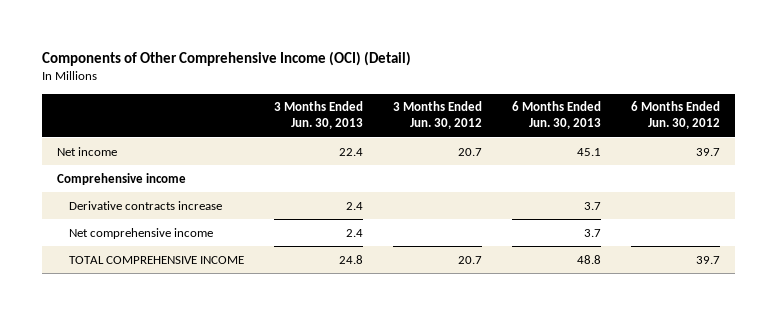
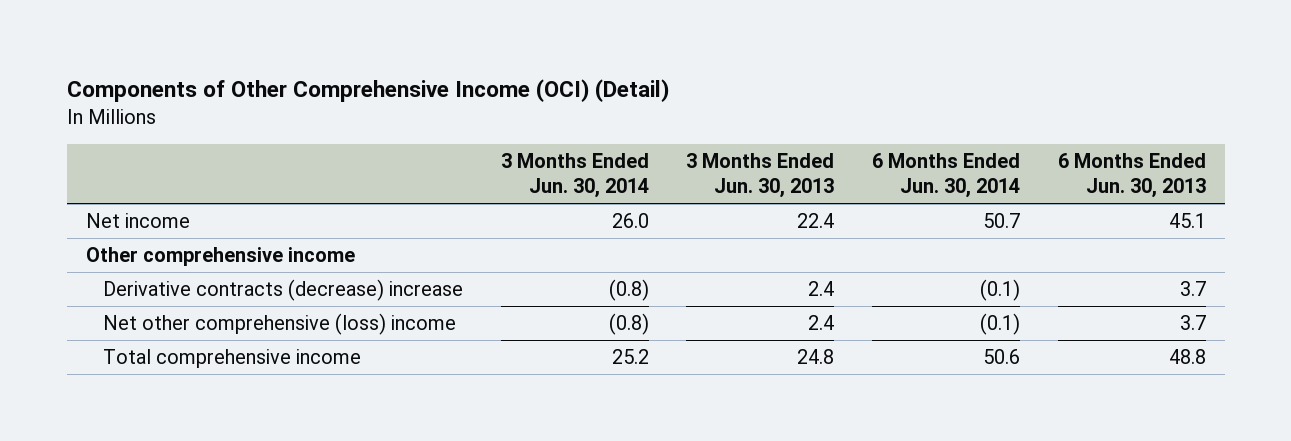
- | 3 Months Ended Jun. 30, 2013 | 3 Months Ended Jun. 30, 2012 | 6 Months Ended Jun. 30, 2013 | 6 Months Ended Jun. 30, 2012
+ | 3 Months Ended Jun. 30, 2014 | 3 Months Ended Jun. 30, 2013 | 6 Months Ended Jun. 30, 2014 | 6 Months Ended Jun. 30, 2013
- Comprehensive income
- Derivative contracts increase | 2.4 | | 3.7 |
- Net comprehensive income | 2.4 | | 3.7 |
- TOTAL COMPREHENSIVE INCOME | 24.8 | 20.7 | 48.8 | 39.7
+ Other comprehensive income
+ Derivative contracts (decrease) increase | (0.8) | 2.4 | (0.1) | 3.7
+ Net other comprehensive (loss) income | (0.8) | 2.4 | (0.1) | 3.7
+ Total comprehensive income | 25.2 | 24.8 | 50.6 | 48.8

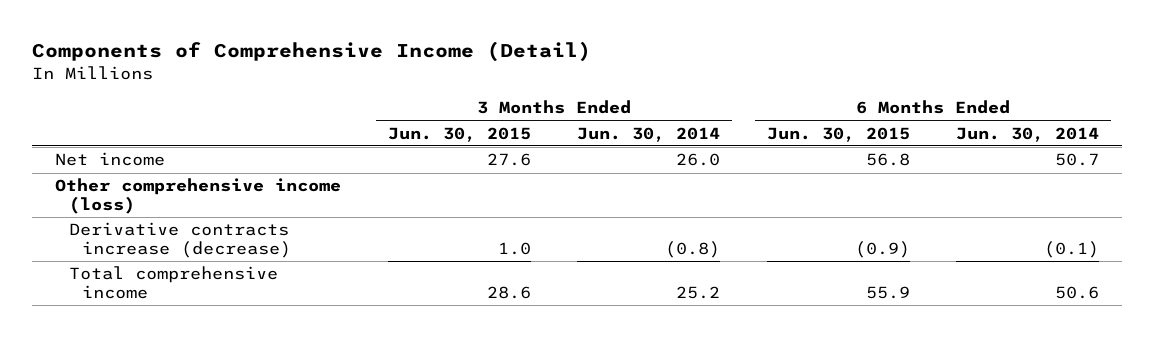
- Components of Other Comprehensive Income (OCI) (Detail)
+ Components of Comprehensive Income (Detail)
- | 3 Months Ended Jun. 30, 2014 | 3 Months Ended Jun. 30, 2013 | 6 Months Ended Jun. 30, 2014 | 6 Months Ended Jun. 30, 2013
+ | 3 Months Ended Jun. 30, 2015 | 3 Months Ended Jun. 30, 2014 | 6 Months Ended Jun. 30, 2015 | 6 Months Ended Jun. 30, 2014
- Other comprehensive income
- Derivative contracts (decrease) increase | (0.8) | 2.4 | (0.1) | 3.7
- Net other comprehensive (loss) income | (0.8) | 2.4 | (0.1) | 3.7
+ Other comprehensive income (loss)
+ Derivative contracts increase (decrease) | 1.0 | (0.8) | (0.9) | (0.1)

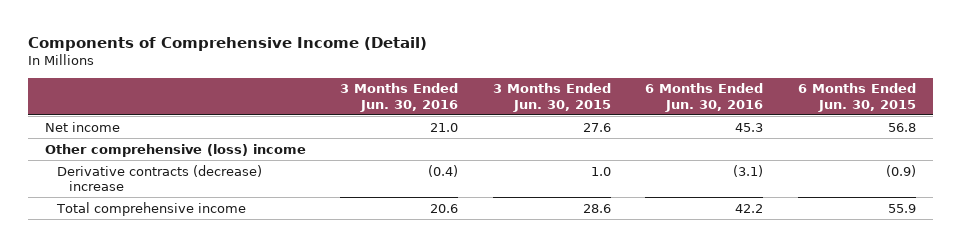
- | 3 Months Ended Jun. 30, 2015 | 3 Months Ended Jun. 30, 2014 | 6 Months Ended Jun. 30, 2015 | 6 Months Ended Jun. 30, 2014
+ | 3 Months Ended Jun. 30, 2016 | 3 Months Ended Jun. 30, 2015 | 6 Months Ended Jun. 30, 2016 | 6 Months Ended Jun. 30, 2015
- Other comprehensive income (loss)
- Derivative contracts increase (decrease) | 1.0 | (0.8) | (0.9) | (0.1)
+ Other comprehensive (loss) income
+ Derivative contracts (decrease) increase | (0.4) | 1.0 | (3.1) | (0.9)

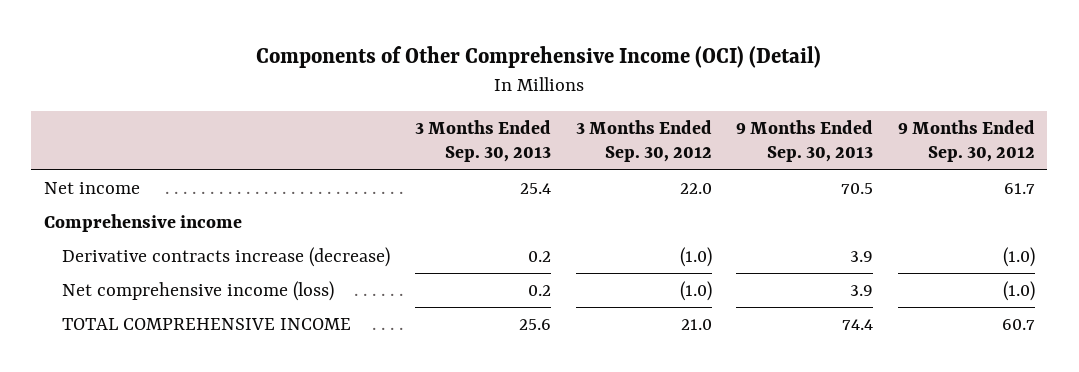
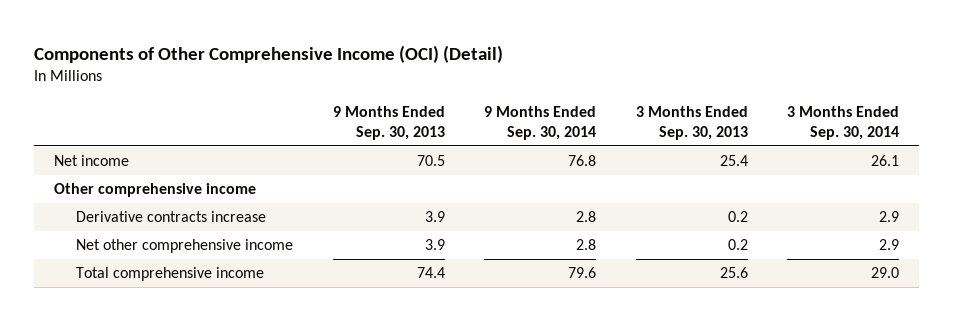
- | 3 Months Ended Sep. 30, 2013 | 3 Months Ended Sep. 30, 2012 | 9 Months Ended Sep. 30, 2013 | 9 Months Ended Sep. 30, 2012
+ | 9 Months Ended Sep. 30, 2013 | 9 Months Ended Sep. 30, 2014 | 3 Months Ended Sep. 30, 2013 | 3 Months Ended Sep. 30, 2014
- Comprehensive income
- Derivative contracts increase (decrease) | 0.2 | (1.0) | 3.9 | (1.0)
- Net comprehensive income (loss) | 0.2 | (1.0) | 3.9 | (1.0)
- TOTAL COMPREHENSIVE INCOME | 25.6 | 21.0 | 74.4 | 60.7
+ Other comprehensive income
+ Derivative contracts increase | 3.9 | 2.8 | 0.2 | 2.9
+ Net other comprehensive income | 3.9 | 2.8 | 0.2 | 2.9
+ Total comprehensive income | 74.4 | 79.6 | 25.6 | 29.0

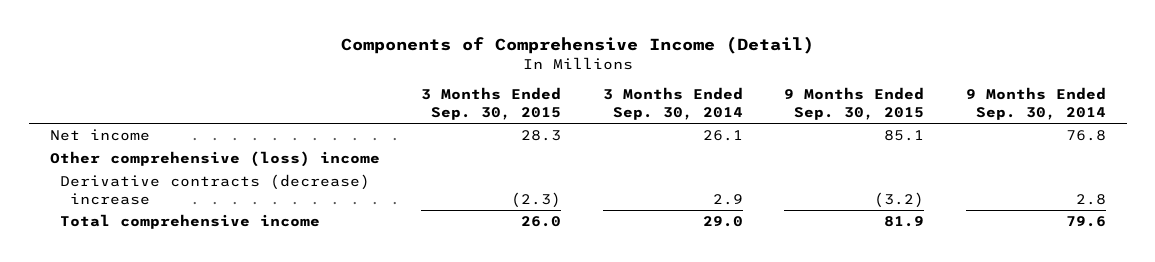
- Components of Other Comprehensive Income (OCI) (Detail)
+ Components of Comprehensive Income (Detail)
- | 9 Months Ended Sep. 30, 2013 | 9 Months Ended Sep. 30, 2014 | 3 Months Ended Sep. 30, 2013 | 3 Months Ended Sep. 30, 2014
+ | 3 Months Ended Sep. 30, 2015 | 3 Months Ended Sep. 30, 2014 | 9 Months Ended Sep. 30, 2015 | 9 Months Ended Sep. 30, 2014
- Other comprehensive income
- Derivative contracts increase | 3.9 | 2.8 | 0.2 | 2.9
- Net other comprehensive income | 3.9 | 2.8 | 0.2 | 2.9
+ Other comprehensive (loss) income
+ Derivative contracts (decrease) increase | (2.3) | 2.9 | (3.2) | 2.8

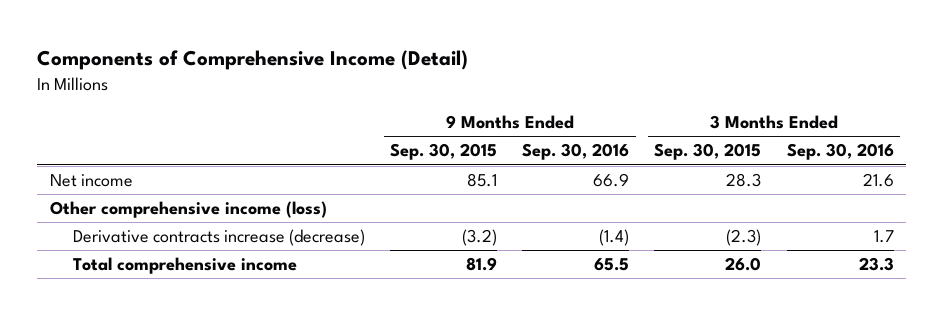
- | 3 Months Ended Sep. 30, 2015 | 3 Months Ended Sep. 30, 2014 | 9 Months Ended Sep. 30, 2015 | 9 Months Ended Sep. 30, 2014
+ | 9 Months Ended Sep. 30, 2015 | 9 Months Ended Sep. 30, 2016 | 3 Months Ended Sep. 30, 2015 | 3 Months Ended Sep. 30, 2016
- Other comprehensive (loss) income
- Derivative contracts (decrease) increase | (2.3) | 2.9 | (3.2) | 2.8
+ Other comprehensive income (loss)
+ Derivative contracts increase (decrease) | (3.2) | (1.4) | (2.3) | 1.7

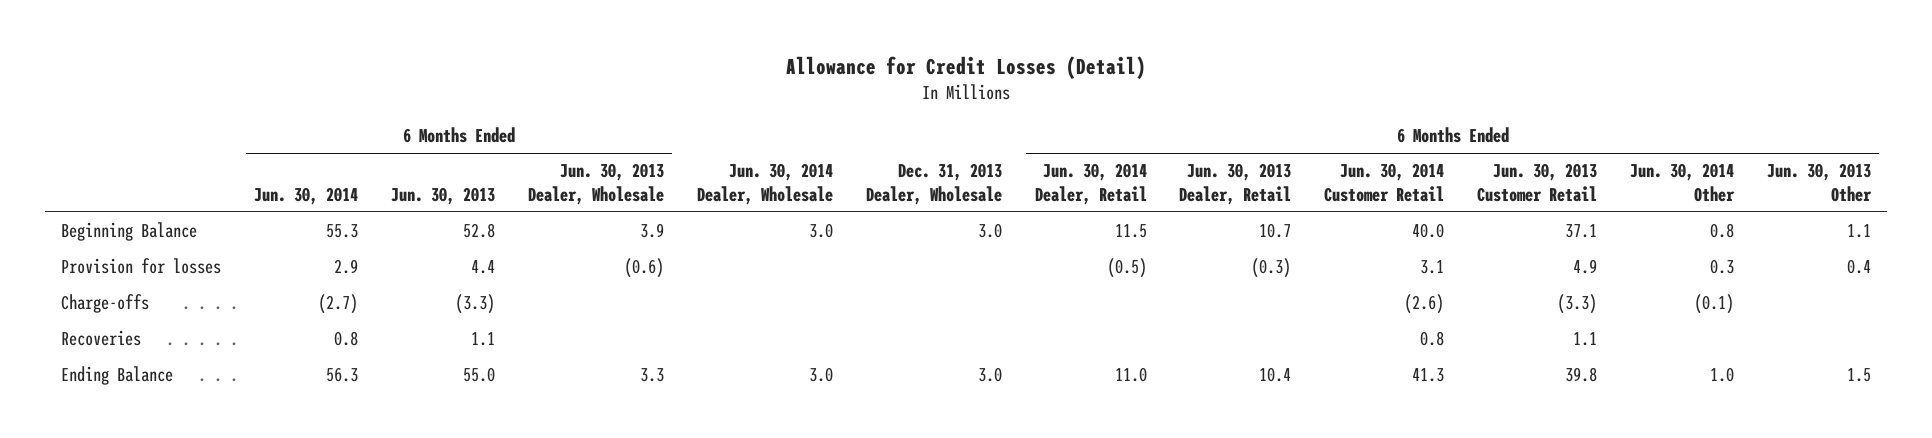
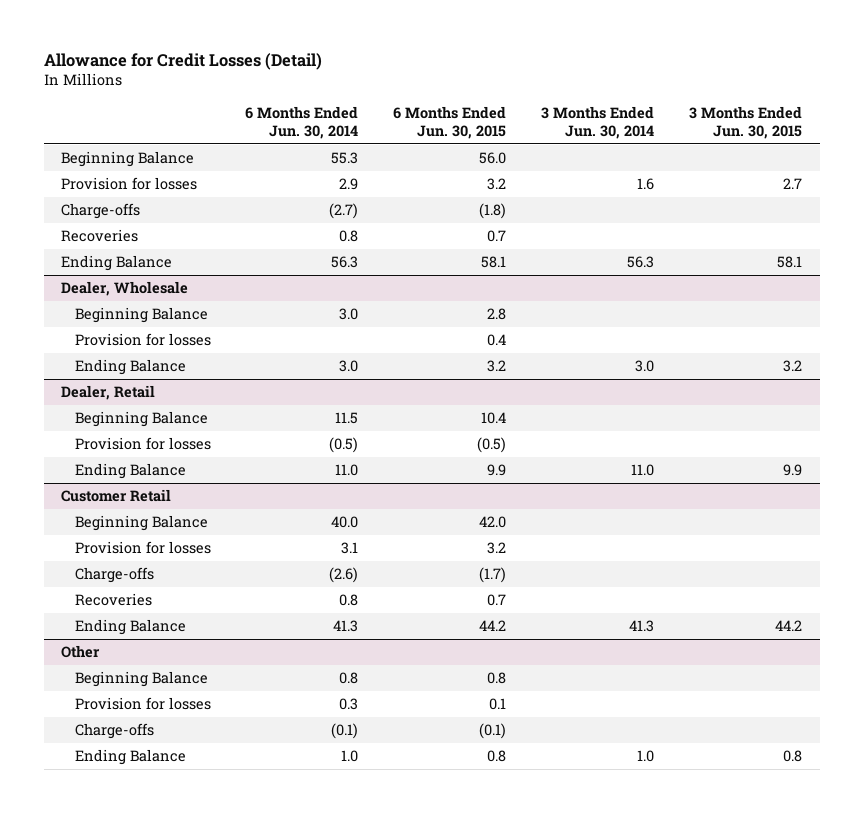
- | 6 Months Ended Jun. 30, 2014 | 6 Months Ended Jun. 30, 2013 | 6 Months Ended Jun. 30, 2013 Dealer, Wholesale | Jun. 30, 2014 Dealer, Wholesale | Dec. 31, 2013 Dealer, Wholesale | 6 Months Ended Jun. 30, 2014 Dealer, Retail | 6 Months Ended Jun. 30, 2013 Dealer, Retail | 6 Months Ended Jun. 30, 2014 Customer Retail | 6 Months Ended Jun. 30, 2013 Customer Retail | 6 Months Ended Jun. 30, 2014 Other | 6 Months Ended Jun. 30, 2013 Other
+ | 6 Months Ended Jun. 30, 2014 | 6 Months Ended Jun. 30, 2015 | 3 Months Ended Jun. 30, 2014 | 3 Months Ended Jun. 30, 2015
+ Dealer, Wholesale
+ Beginning Balance | 3.0 | 2.8 | |
+ Provision for losses | | 0.4 | |
+ Ending Balance | 3.0 | 3.2 | 3.0 | 3.2
+ Dealer, Retail
+ Beginning Balance | 11.5 | 10.4 | |
+ Provision for losses | (0.5) | (0.5) | |
+ Ending Balance | 11.0 | 9.9 | 11.0 | 9.9
+ Customer Retail
+ Beginning Balance | 40.0 | 42.0 | |
+ Provision for losses | 3.1 | 3.2 | |
+ Charge-offs | (2.6) | (1.7) | |
+ Recoveries | 0.8 | 0.7 | |
+ Ending Balance | 41.3 | 44.2 | 41.3 | 44.2
+ Other
+ Beginning Balance | 0.8 | 0.8 | |
+ Provision for losses | 0.3 | 0.1 | |
+ Charge-offs | (0.1) | (0.1) | |
+ Ending Balance | 1.0 | 0.8 | 1.0 | 0.8

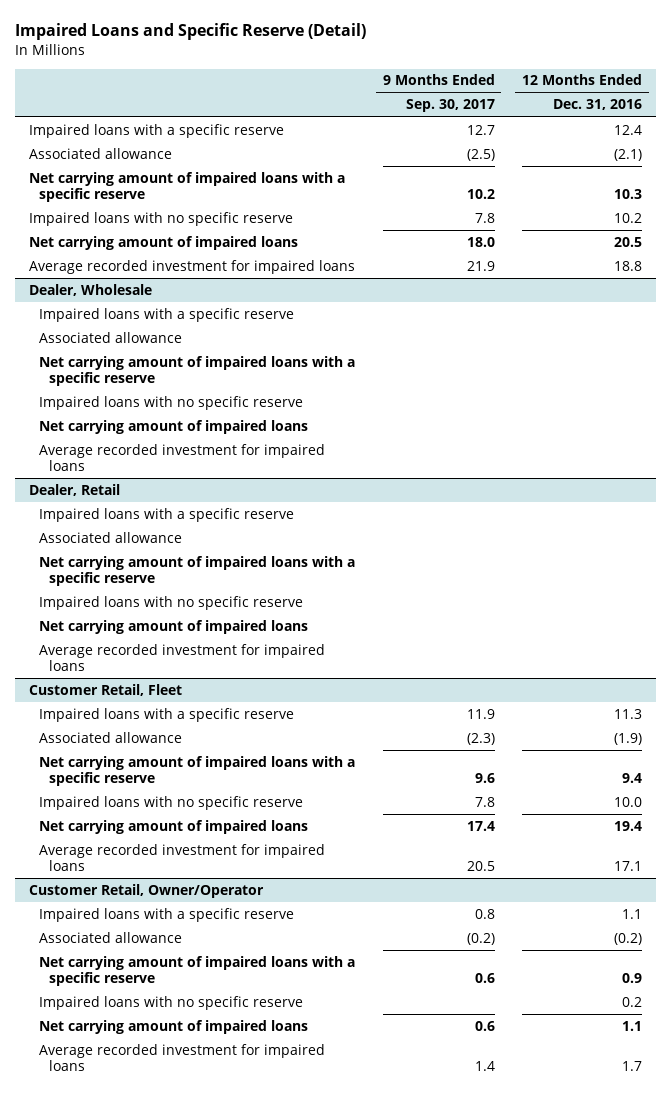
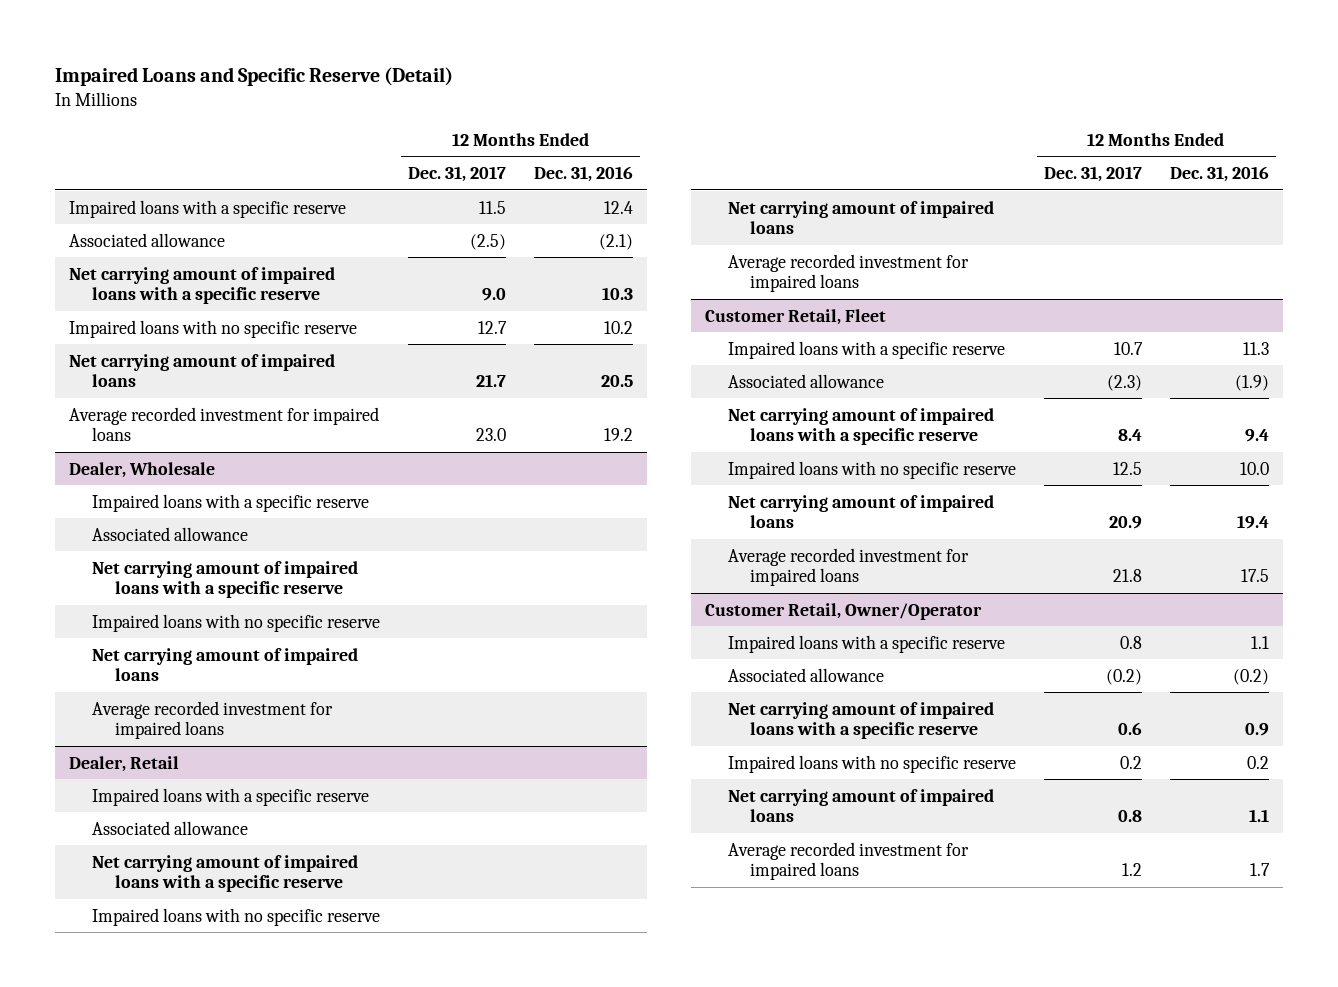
- | 9 Months Ended Sep. 30, 2017 | 12 Months Ended Dec. 31, 2016
+ | 12 Months Ended Dec. 31, 2017 | 12 Months Ended Dec. 31, 2016
- Average recorded investment for impaired loans | 21.9 | 18.8
+ Average recorded investment for impaired loans | 23.0 | 19.2
@ Customer Retail, Fleet
- Average recorded investment for impaired loans | 20.5 | 17.1
+ Average recorded investment for impaired loans | 21.8 | 17.5

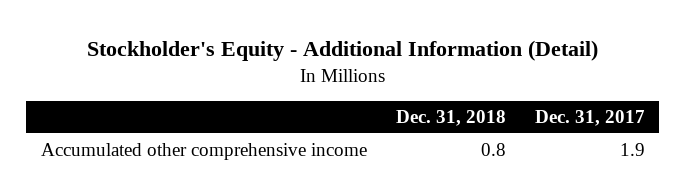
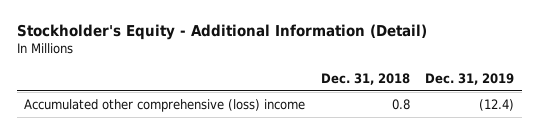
- | Dec. 31, 2018 | Dec. 31, 2017
+ | Dec. 31, 2018 | Dec. 31, 2019
- Accumulated other comprehensive income | 0.8 | 1.9
+ Accumulated other comprehensive (loss) income | 0.8 | (12.4)

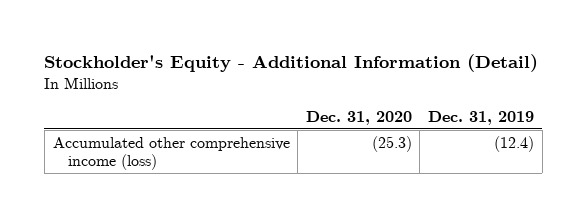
- | Dec. 31, 2018 | Dec. 31, 2019
+ | Dec. 31, 2020 | Dec. 31, 2019
- Accumulated other comprehensive (loss) income | 0.8 | (12.4)
+ Accumulated other comprehensive income (loss) | (25.3) | (12.4)

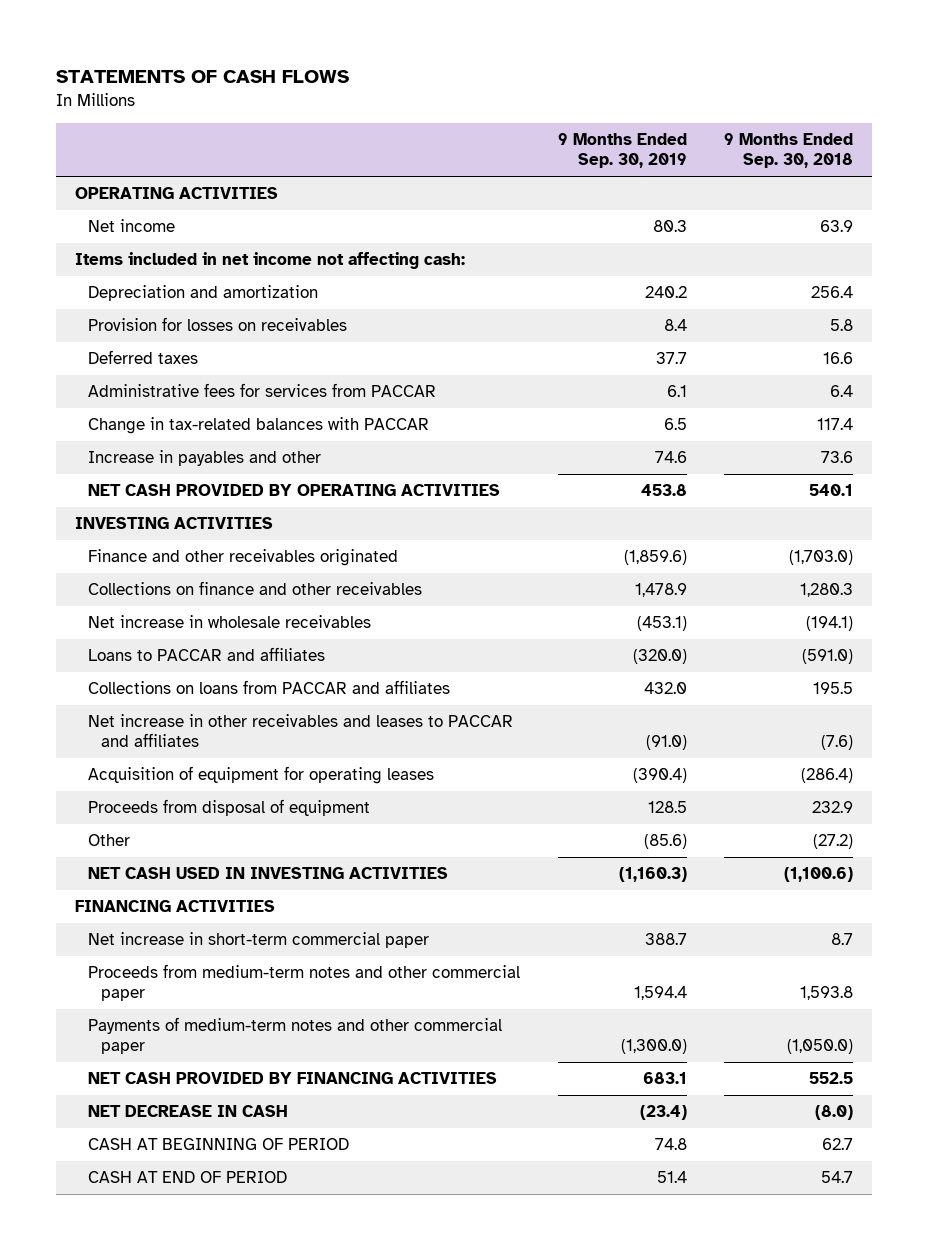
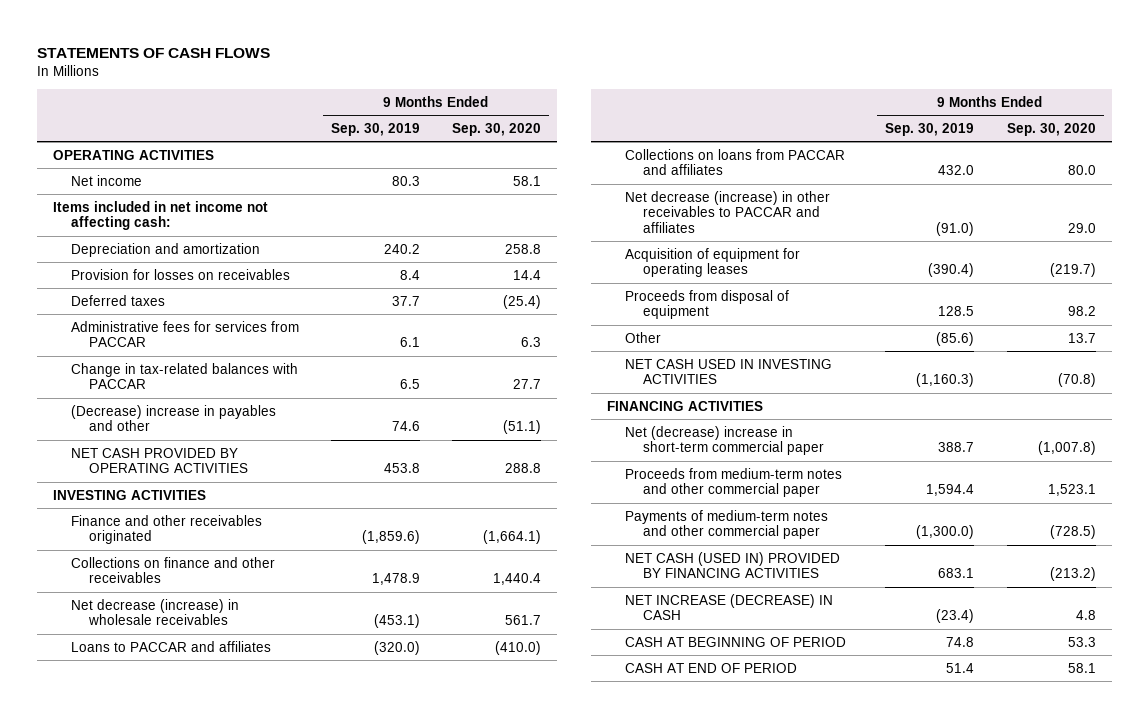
- | 9 Months Ended Sep. 30, 2019 | 9 Months Ended Sep. 30, 2018
+ | 9 Months Ended Sep. 30, 2019 | 9 Months Ended Sep. 30, 2020
- Increase in payables and other | 74.6 | 73.6
+ (Decrease) increase in payables and other | 74.6 | (51.1)
- Net increase in wholesale receivables | (453.1) | (194.1)
+ Net decrease (increase) in wholesale receivables | (453.1) | 561.7
- Net increase in other receivables and leases to PACCAR and affiliates | (91.0) | (7.6)
+ Net decrease (increase) in other receivables to PACCAR and affiliates | (91.0) | 29.0
- Net increase in short-term commercial paper | 388.7 | 8.7
+ Net (decrease) increase in short-term commercial paper | 388.7 | (1,007.8)
- NET CASH PROVIDED BY FINANCING ACTIVITIES | 683.1 | 552.5
- NET DECREASE IN CASH | (23.4) | (8.0)
+ NET CASH (USED IN) PROVIDED BY FINANCING ACTIVITIES | 683.1 | (213.2)
+ NET INCREASE (DECREASE) IN CASH | (23.4) | 4.8

